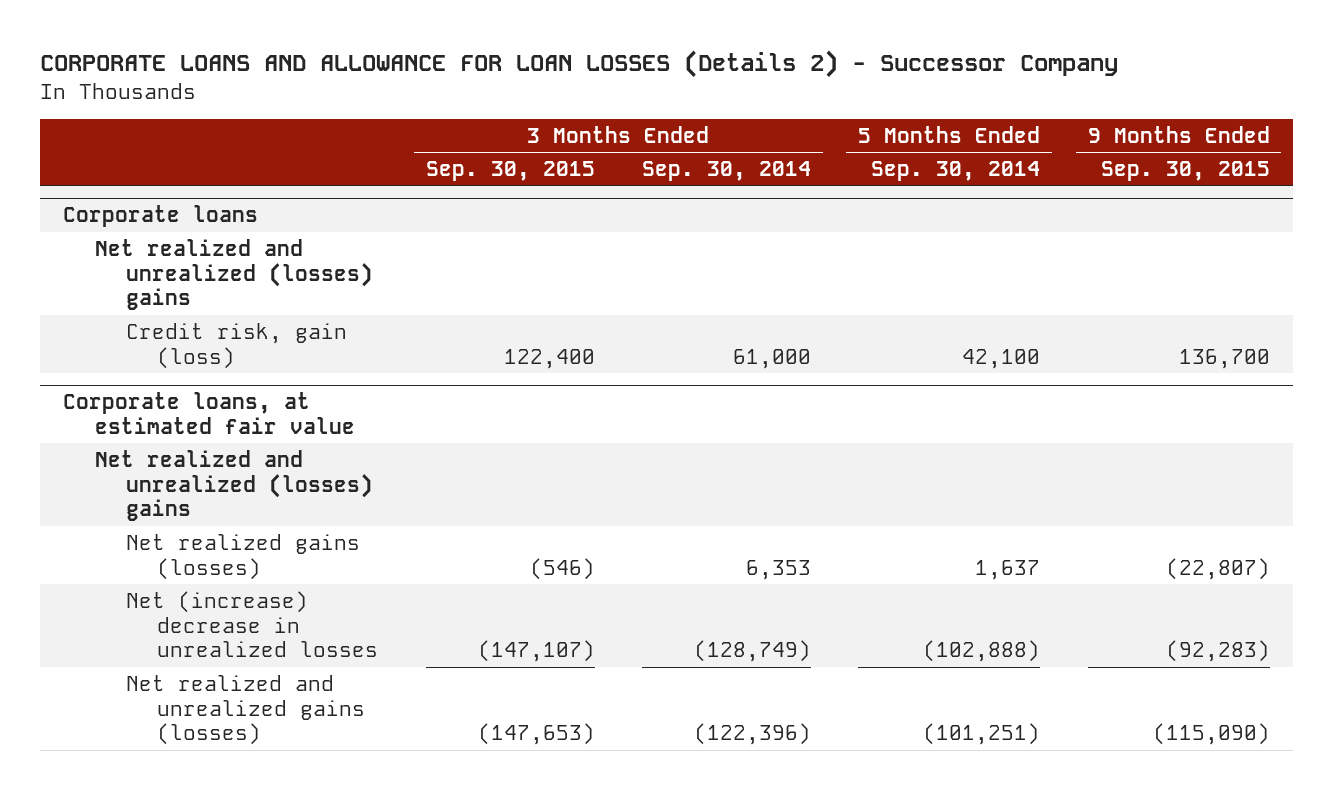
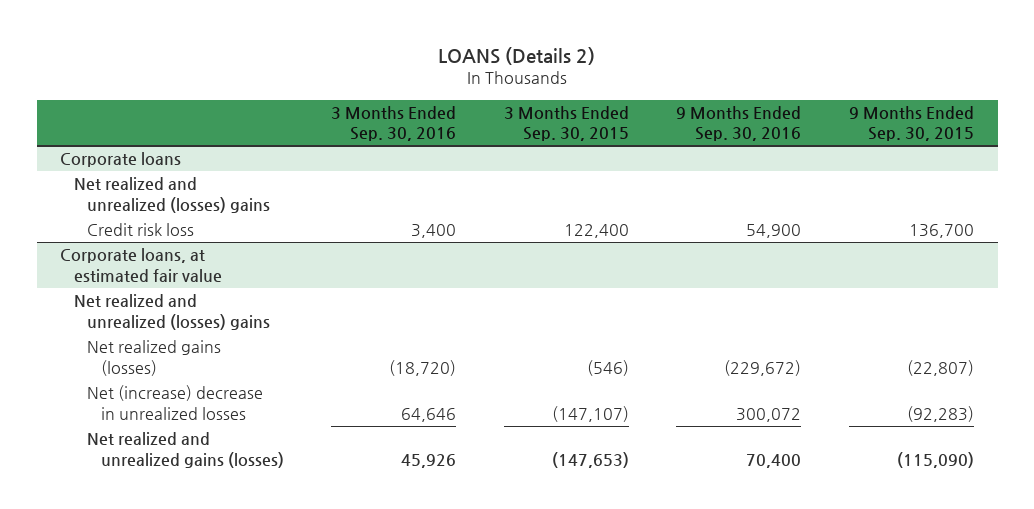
- CORPORATE LOANS AND ALLOWANCE FOR LOAN LOSSES (Details 2) - Successor Company
+ LOANS (Details 2)
- | 3 Months Ended Sep. 30, 2015 | 3 Months Ended Sep. 30, 2014 | 5 Months Ended Sep. 30, 2014 | 9 Months Ended Sep. 30, 2015
+ | 3 Months Ended Sep. 30, 2016 | 3 Months Ended Sep. 30, 2015 | 9 Months Ended Sep. 30, 2016 | 9 Months Ended Sep. 30, 2015
@ Corporate loans
- Credit risk, gain (loss) | 122,400 | 61,000 | 42,100 | 136,700
+ Credit risk loss | 3,400 | 122,400 | 54,900 | 136,700

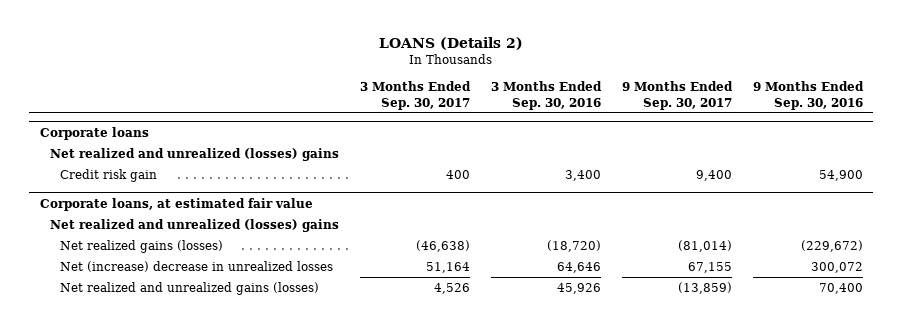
- | 3 Months Ended Sep. 30, 2016 | 3 Months Ended Sep. 30, 2015 | 9 Months Ended Sep. 30, 2016 | 9 Months Ended Sep. 30, 2015
+ | 3 Months Ended Sep. 30, 2017 | 3 Months Ended Sep. 30, 2016 | 9 Months Ended Sep. 30, 2017 | 9 Months Ended Sep. 30, 2016
@ Corporate loans
- Credit risk loss | 3,400 | 122,400 | 54,900 | 136,700
+ Credit risk gain | 400 | 3,400 | 9,400 | 54,900

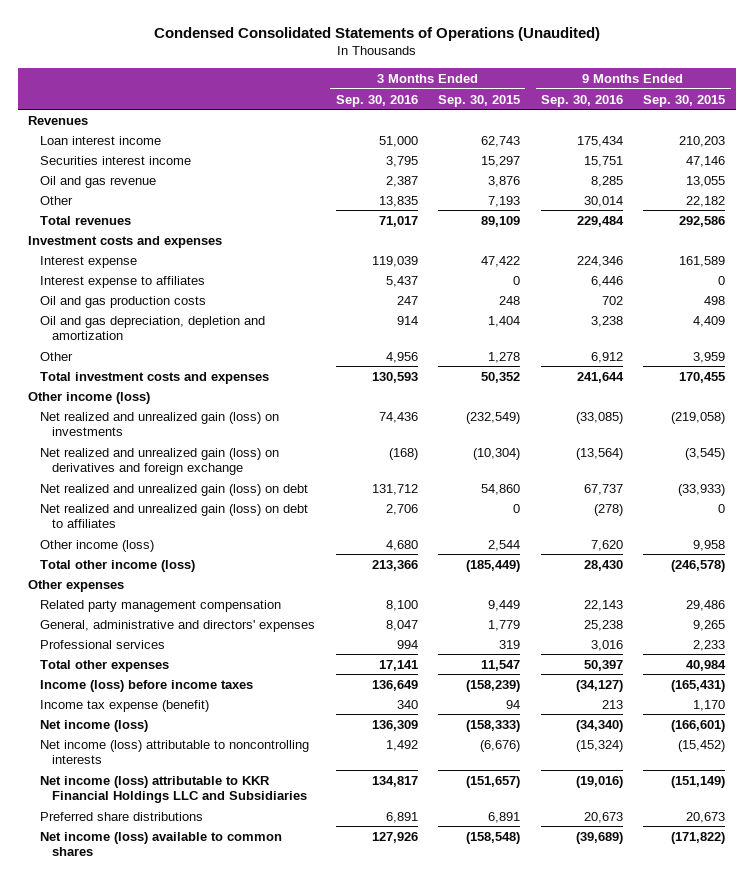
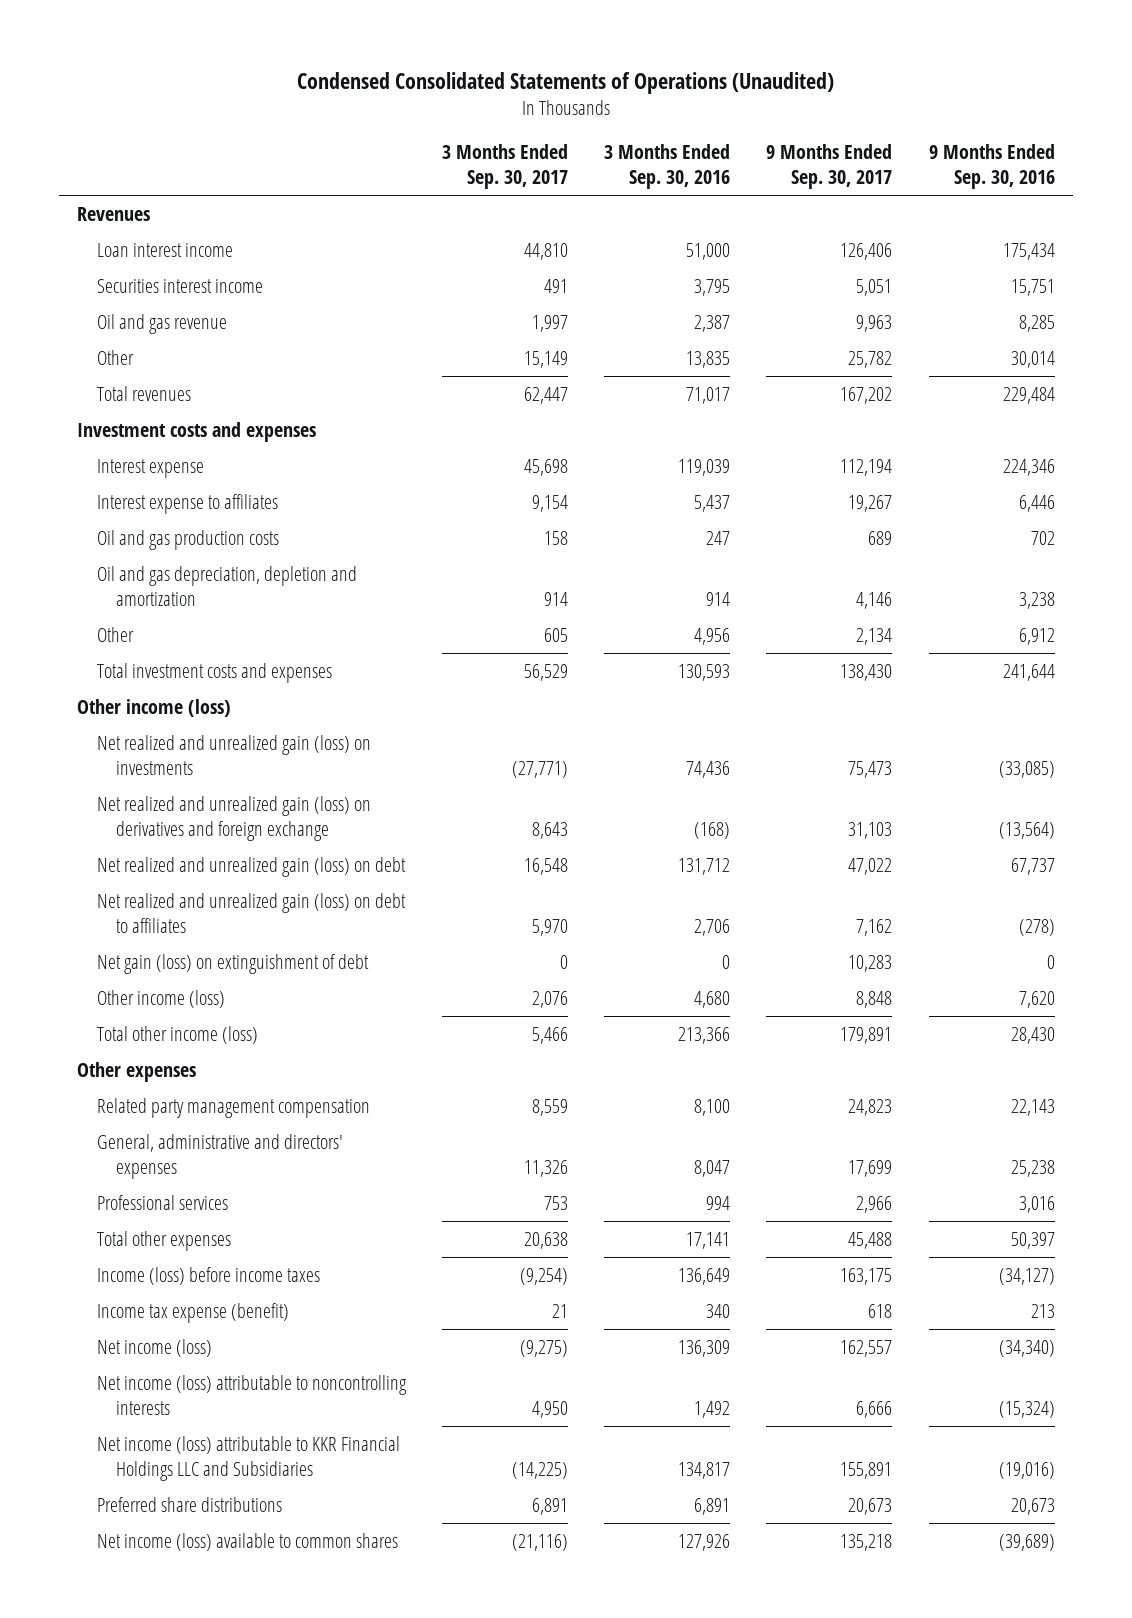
- | 3 Months Ended Sep. 30, 2016 | 3 Months Ended Sep. 30, 2015 | 9 Months Ended Sep. 30, 2016 | 9 Months Ended Sep. 30, 2015
+ | 3 Months Ended Sep. 30, 2017 | 3 Months Ended Sep. 30, 2016 | 9 Months Ended Sep. 30, 2017 | 9 Months Ended Sep. 30, 2016
+ Net gain (loss) on extinguishment of debt | 0 | 0 | 10,283 | 0

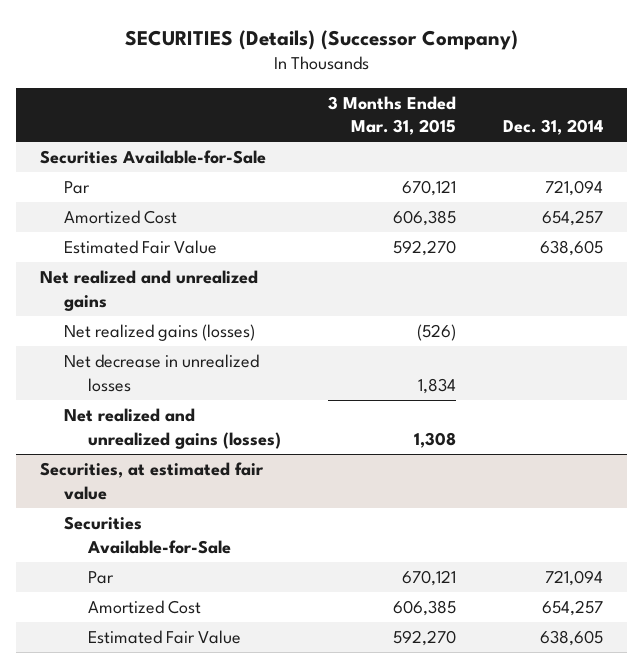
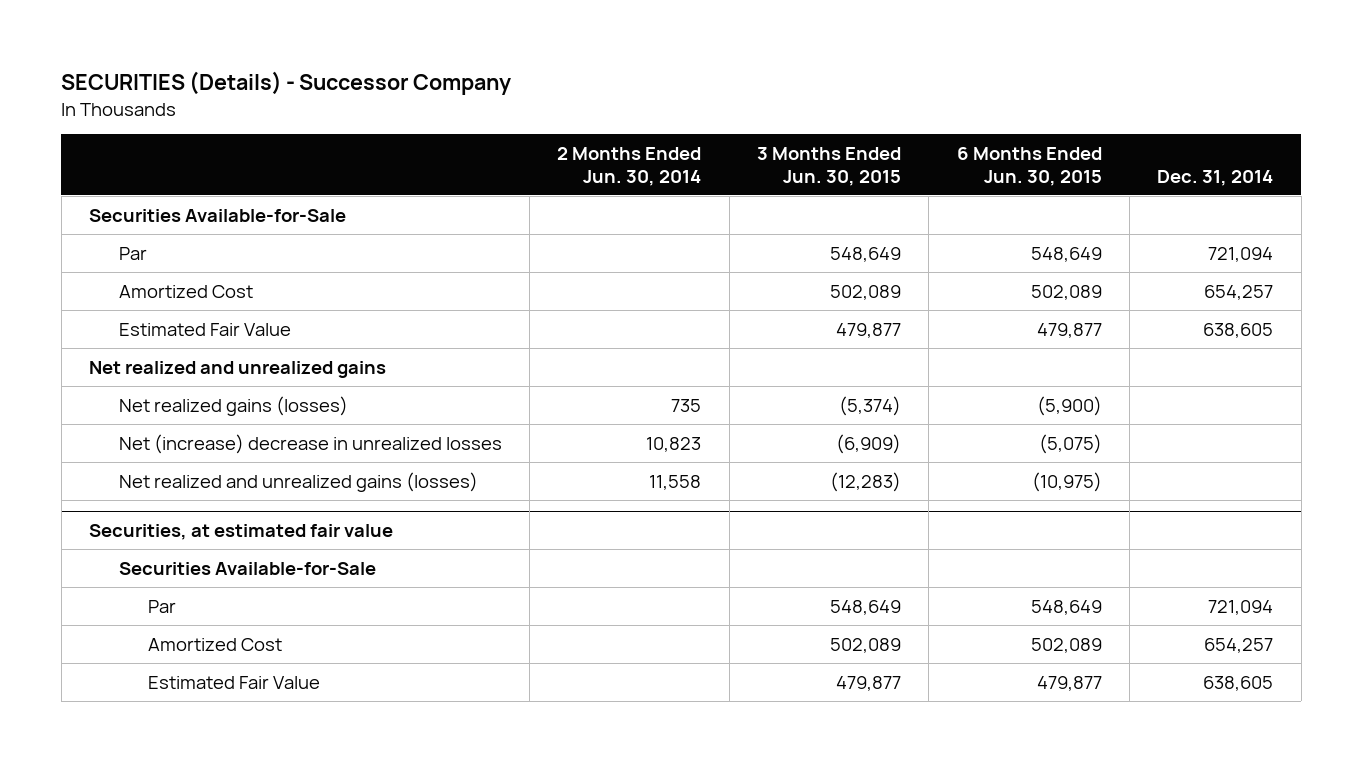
- SECURITIES (Details) (Successor Company)
+ SECURITIES (Details) - Successor Company
- | 3 Months Ended Mar. 31, 2015 | Dec. 31, 2014
+ | 2 Months Ended Jun. 30, 2014 | 3 Months Ended Jun. 30, 2015 | 6 Months Ended Jun. 30, 2015 | Dec. 31, 2014
- Net decrease in unrealized losses | 1,834 |
+ Net (increase) decrease in unrealized losses | 10,823 | (6,909) | (5,075) |

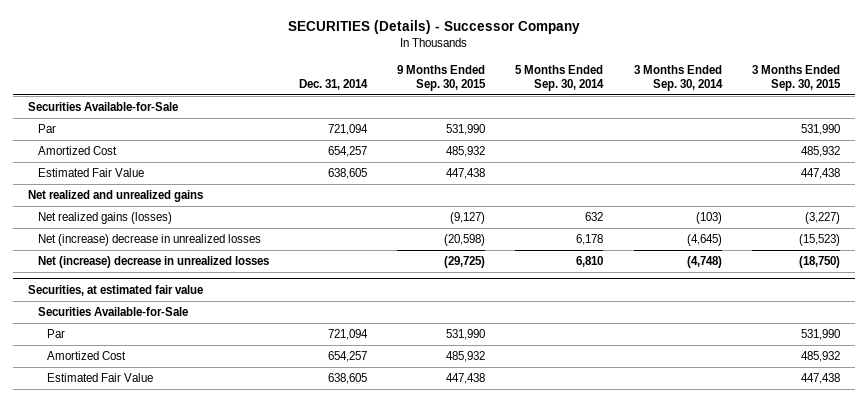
- | 2 Months Ended Jun. 30, 2014 | 3 Months Ended Jun. 30, 2015 | 6 Months Ended Jun. 30, 2015 | Dec. 31, 2014
+ | Dec. 31, 2014 | 9 Months Ended Sep. 30, 2015 | 5 Months Ended Sep. 30, 2014 | 3 Months Ended Sep. 30, 2014 | 3 Months Ended Sep. 30, 2015
- Net realized and unrealized gains (losses) | 11,558 | (12,283) | (10,975) |
+ Net (increase) decrease in unrealized losses | | (29,725) | 6,810 | (4,748) | (18,750)

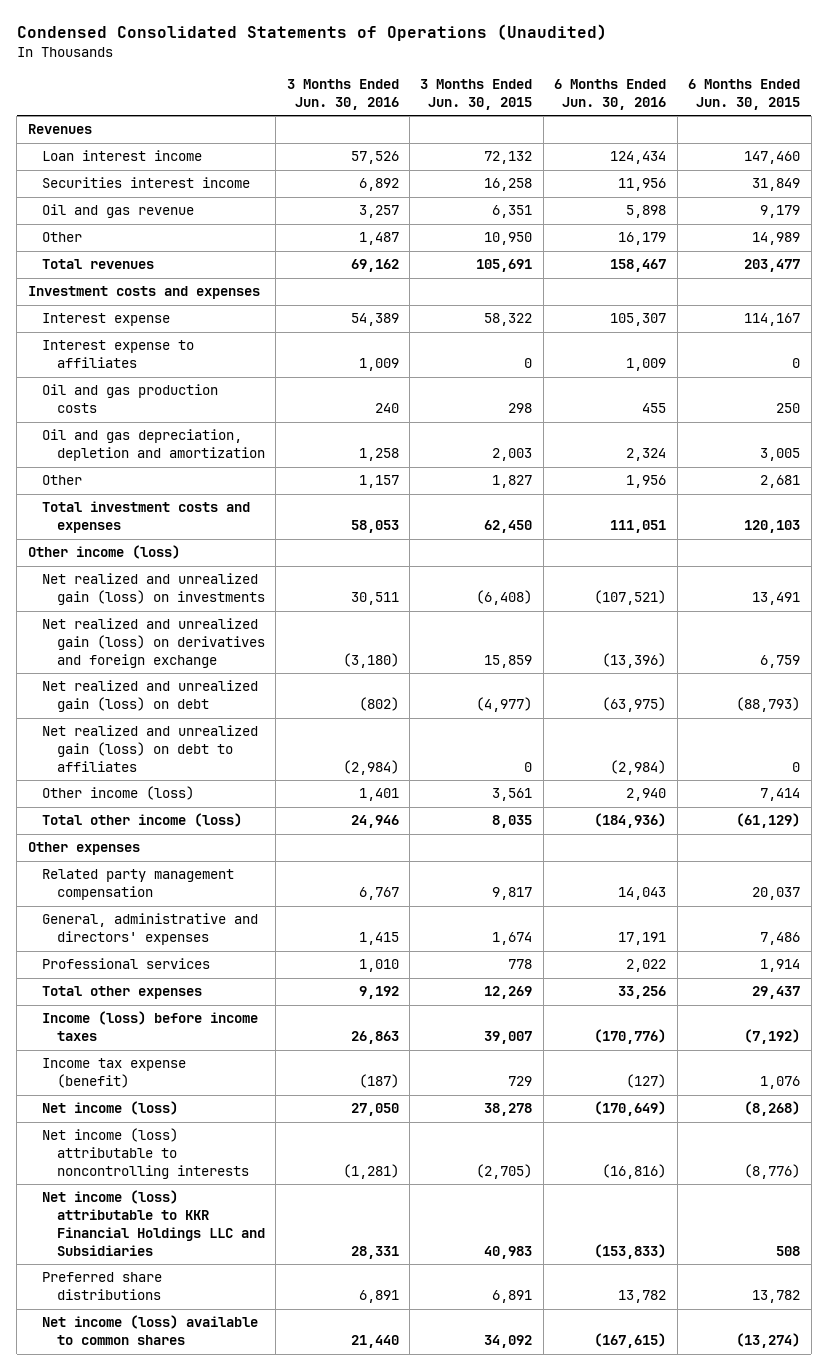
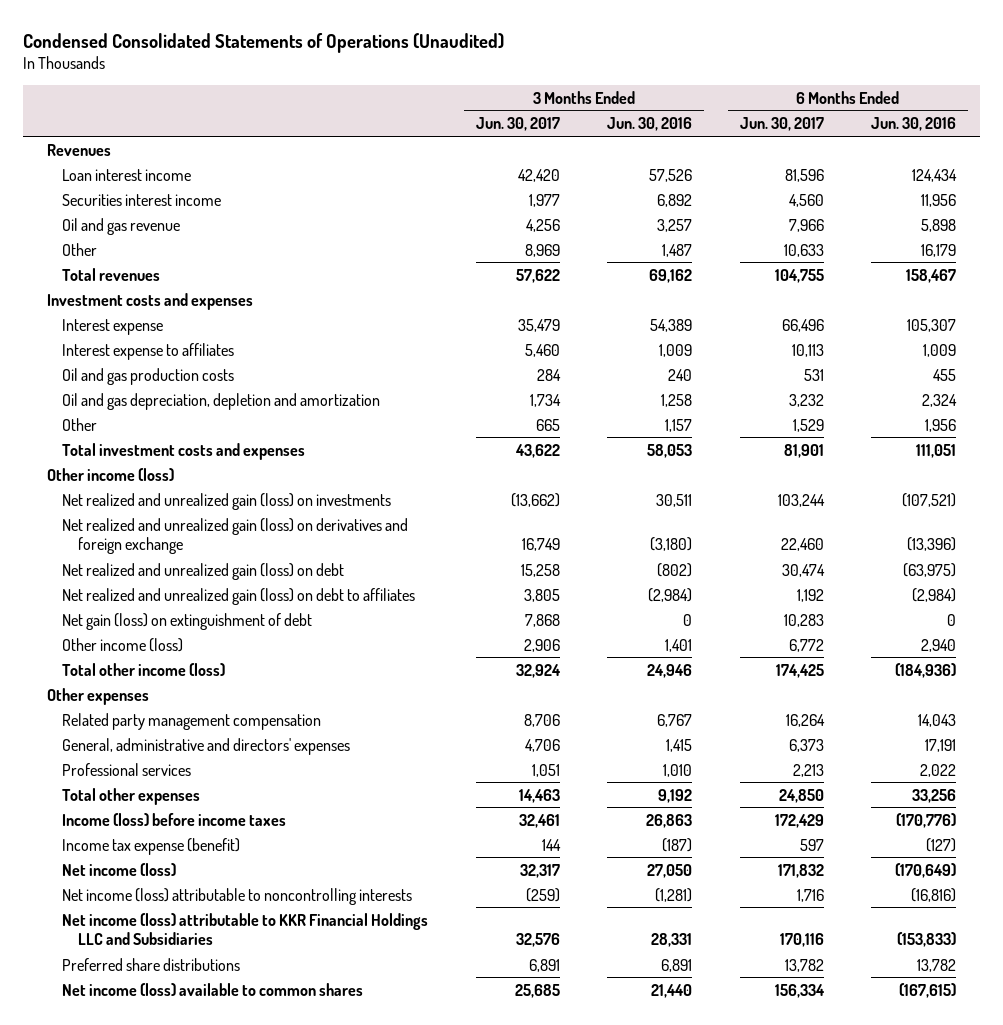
- | 3 Months Ended Jun. 30, 2016 | 3 Months Ended Jun. 30, 2015 | 6 Months Ended Jun. 30, 2016 | 6 Months Ended Jun. 30, 2015
+ | 3 Months Ended Jun. 30, 2017 | 3 Months Ended Jun. 30, 2016 | 6 Months Ended Jun. 30, 2017 | 6 Months Ended Jun. 30, 2016
+ Net gain (loss) on extinguishment of debt | 7,868 | 0 | 10,283 | 0

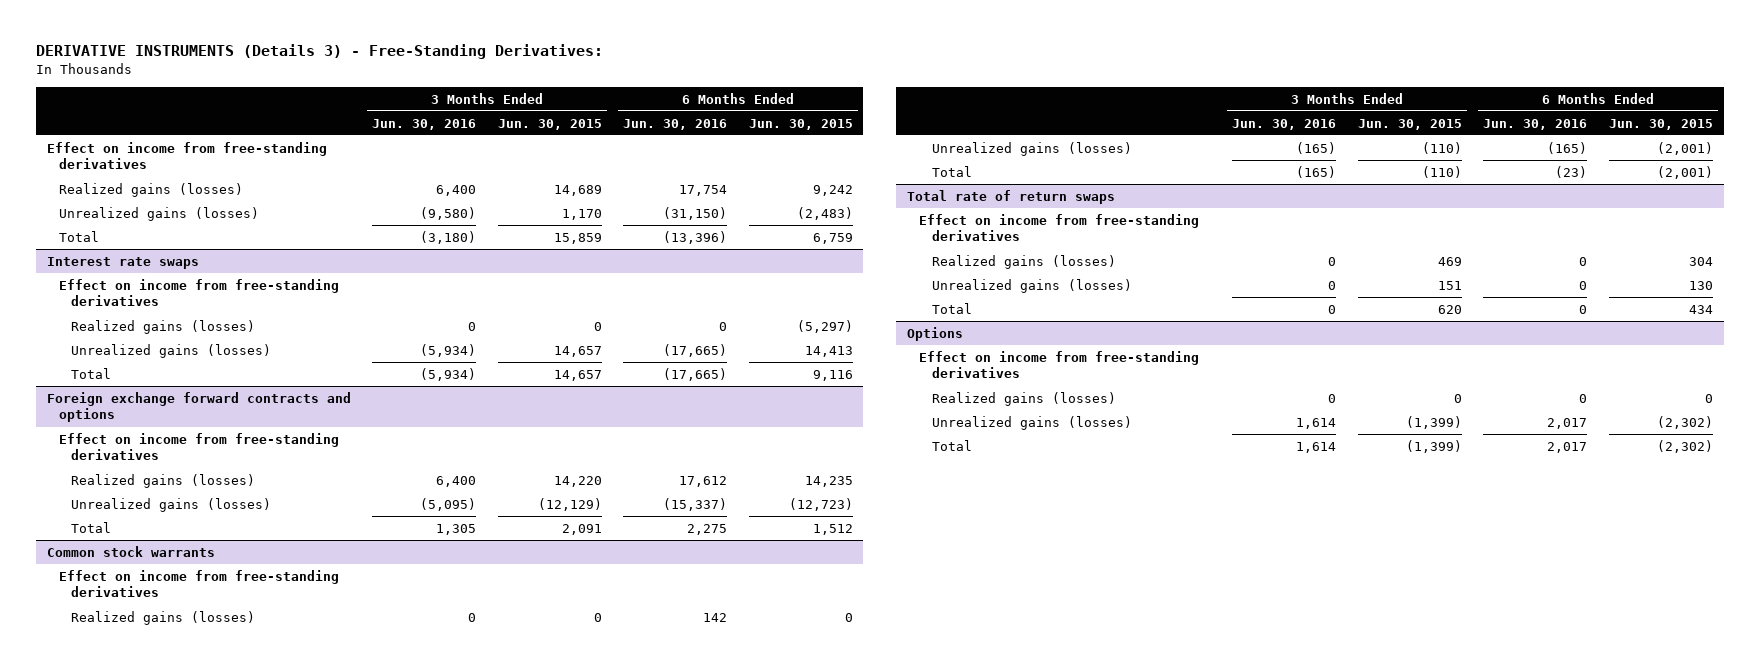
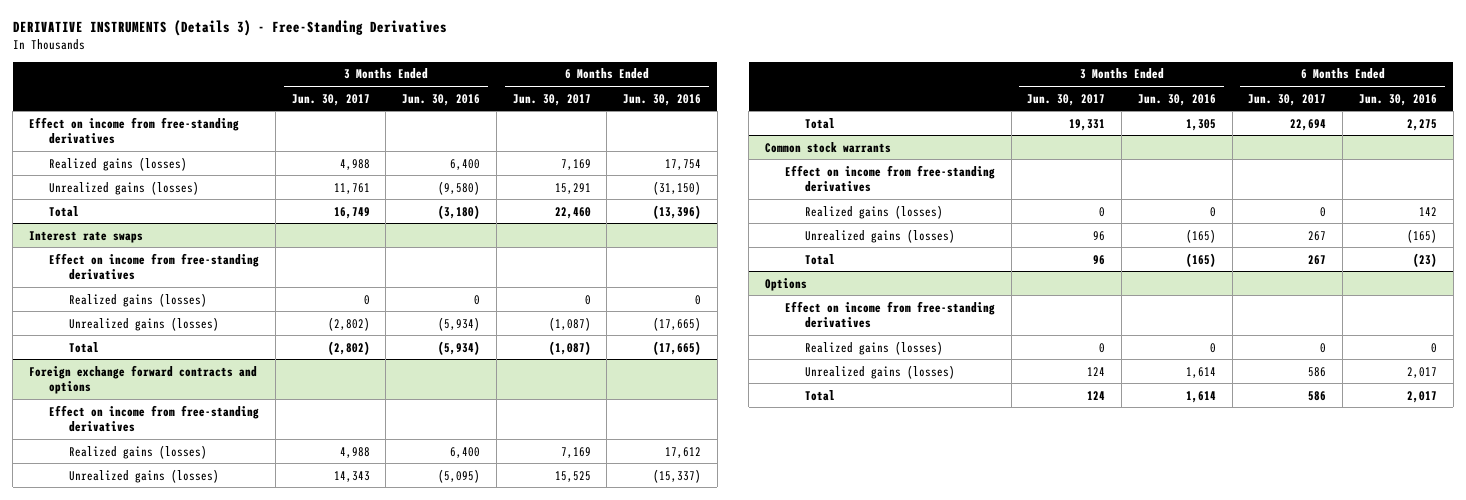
- DERIVATIVE INSTRUMENTS (Details 3) - Free-Standing Derivatives:
+ DERIVATIVE INSTRUMENTS (Details 3) - Free-Standing Derivatives
- | 3 Months Ended Jun. 30, 2016 | 3 Months Ended Jun. 30, 2015 | 6 Months Ended Jun. 30, 2016 | 6 Months Ended Jun. 30, 2015
+ | 3 Months Ended Jun. 30, 2017 | 3 Months Ended Jun. 30, 2016 | 6 Months Ended Jun. 30, 2017 | 6 Months Ended Jun. 30, 2016
- Total rate of return swaps
- Effect on income from free-standing derivatives
- Realized gains (losses) | 0 | 469 | 0 | 304
- Unrealized gains (losses) | 0 | 151 | 0 | 130
- Total | 0 | 620 | 0 | 434

